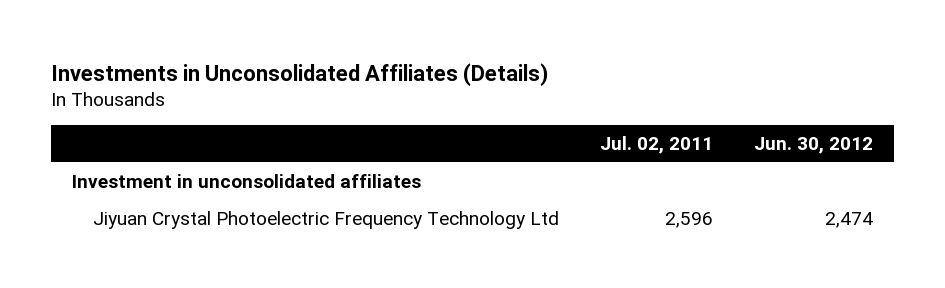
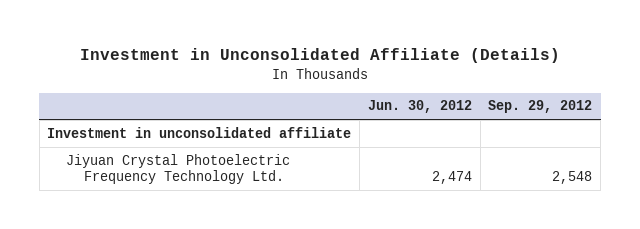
- Investments in Unconsolidated Affiliates (Details)
+ Investment in Unconsolidated Affiliate (Details)
- | Jul. 02, 2011 | Jun. 30, 2012
+ | Jun. 30, 2012 | Sep. 29, 2012
- Investment in unconsolidated affiliates
- Jiyuan Crystal Photoelectric Frequency Technology Ltd | 2,596 | 2,474
+ Investment in unconsolidated affiliate
+ Jiyuan Crystal Photoelectric Frequency Technology Ltd. | 2,474 | 2,548

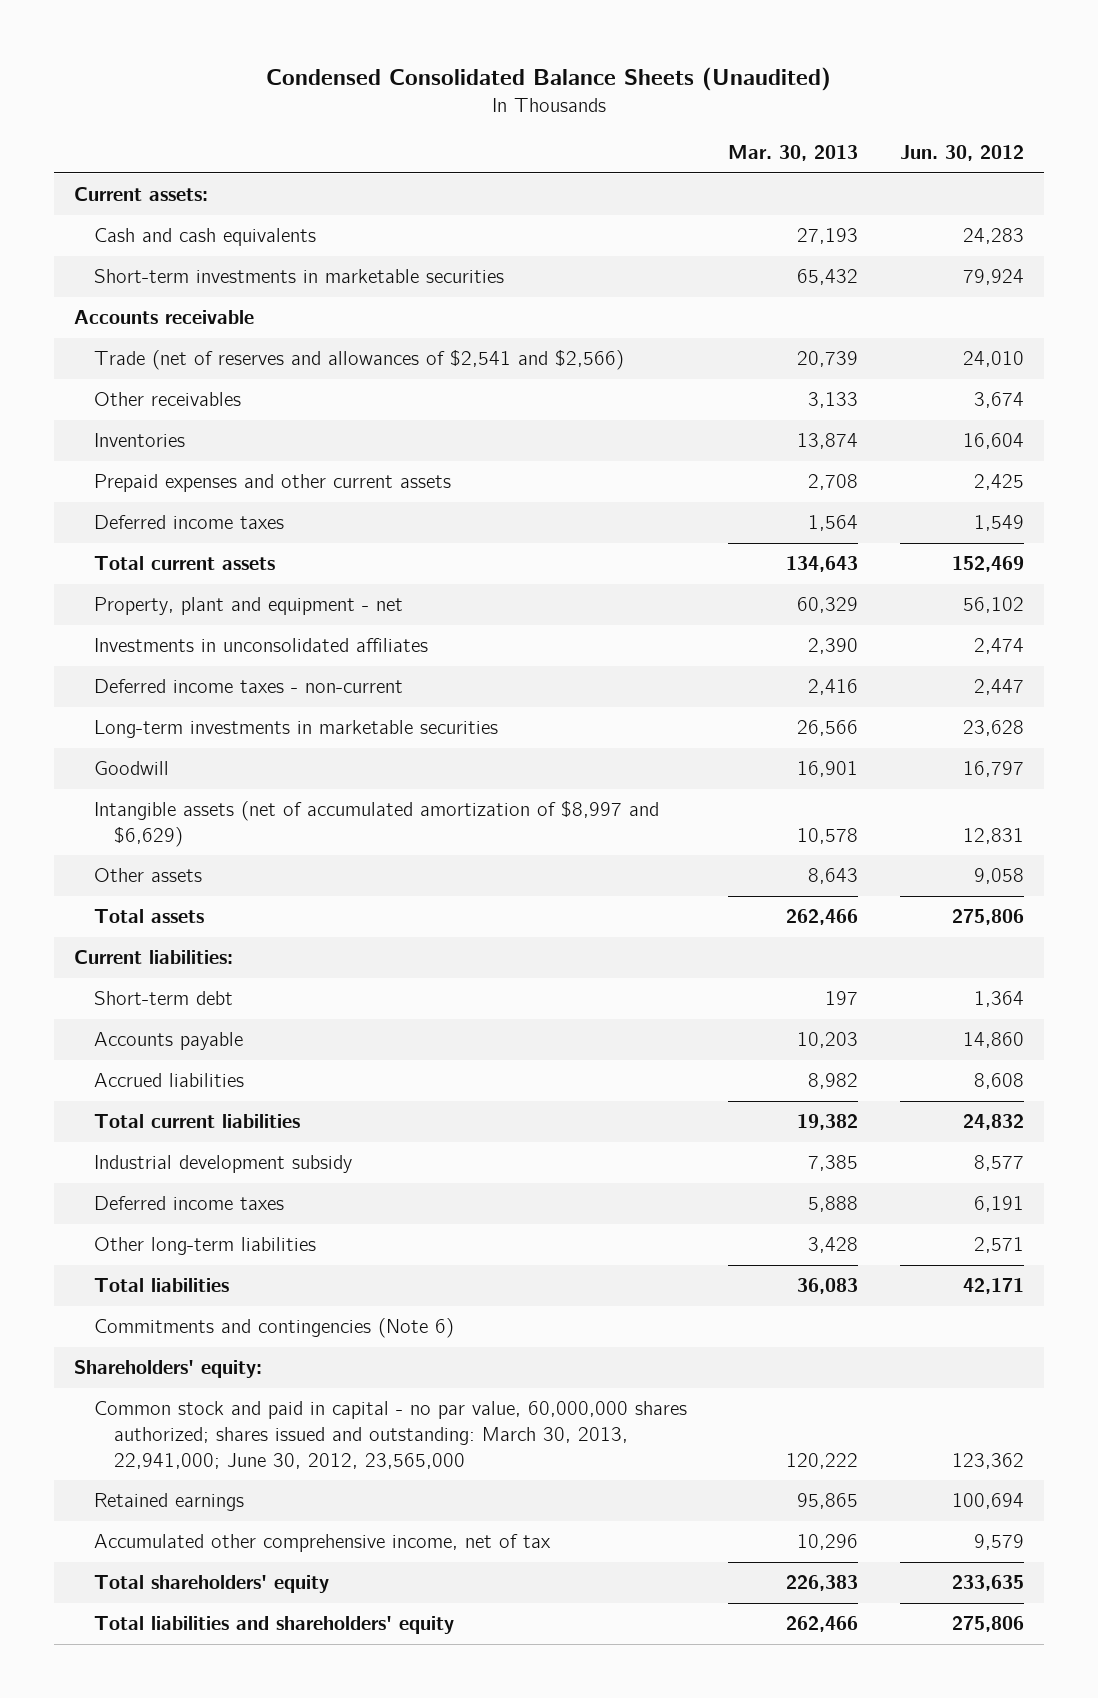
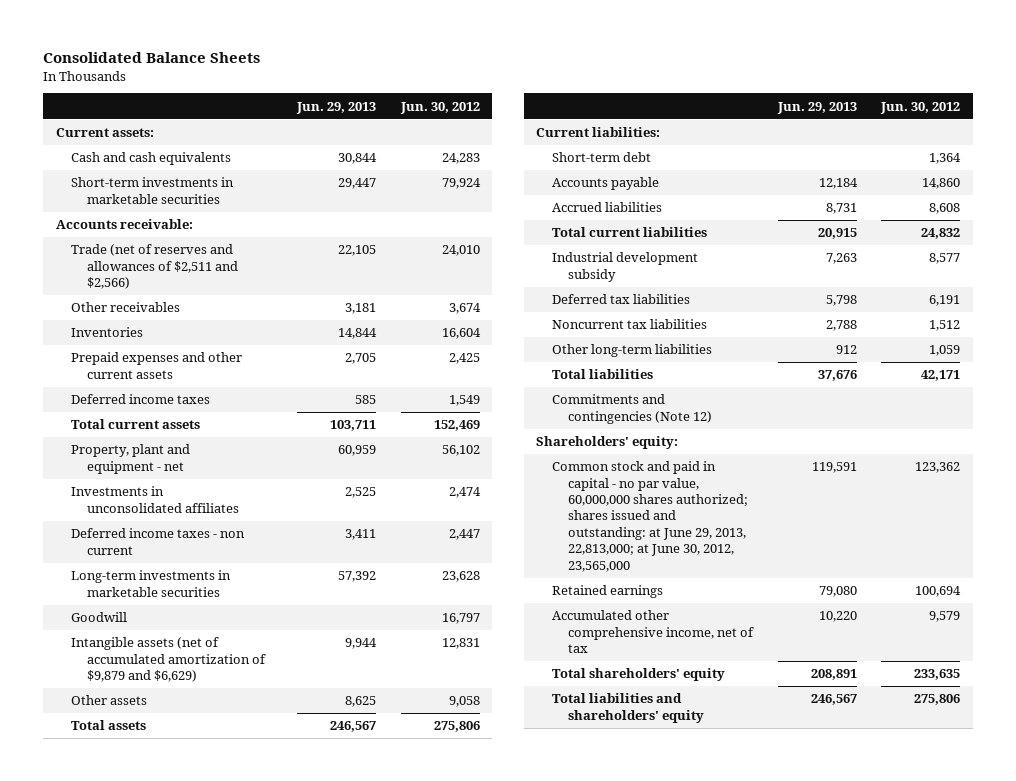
- Condensed Consolidated Balance Sheets (Unaudited)
+ Consolidated Balance Sheets
- | Mar. 30, 2013 | Jun. 30, 2012
+ | Jun. 29, 2013 | Jun. 30, 2012
- Accounts receivable
- Trade (net of reserves and allowances of $2,541 and $2,566) | 20,739 | 24,010
+ Accounts receivable:
+ Trade (net of reserves and allowances of $2,511 and $2,566) | 22,105 | 24,010
- Deferred income taxes - non-current | 2,416 | 2,447
+ Deferred income taxes - non current | 3,411 | 2,447
- Intangible assets (net of accumulated amortization of $8,997 and $6,629) | 10,578 | 12,831
+ Intangible assets (net of accumulated amortization of $9,879 and $6,629) | 9,944 | 12,831
- Deferred income taxes | 5,888 | 6,191
- Other long-term liabilities | 3,428 | 2,571
+ Deferred tax liabilities | 5,798 | 6,191
+ Noncurrent tax liabilities | 2,788 | 1,512
+ Other long-term liabilities | 912 | 1,059
- Commitments and contingencies (Note 6)
+ Commitments and contingencies (Note 12)
- Common stock and paid in capital - no par value, 60,000,000 shares authorized; shares issued and outstanding: March 30, 2013, 22,941,000; June 30, 2012, 23,565,000 | 120,222 | 123,362
+ Common stock and paid in capital - no par value, 60,000,000 shares authorized; shares issued and outstanding: at June 29, 2013, 22,813,000; at June 30, 2012, 23,565,000 | 119,591 | 123,362

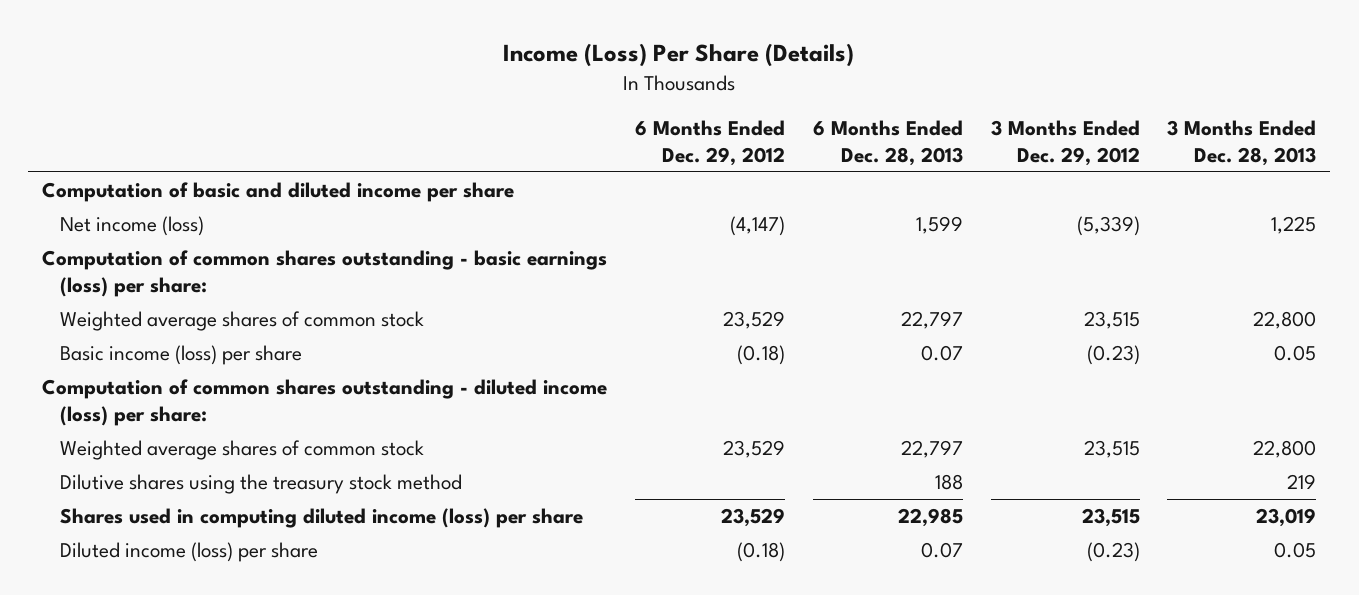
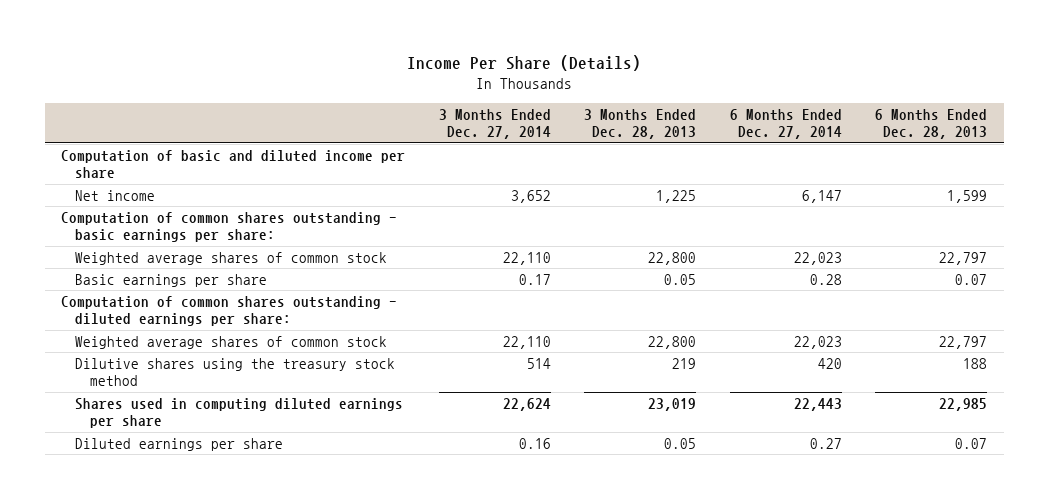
- Income (Loss) Per Share (Details)
+ Income Per Share (Details)
- | 6 Months Ended Dec. 29, 2012 | 6 Months Ended Dec. 28, 2013 | 3 Months Ended Dec. 29, 2012 | 3 Months Ended Dec. 28, 2013
+ | 3 Months Ended Dec. 27, 2014 | 3 Months Ended Dec. 28, 2013 | 6 Months Ended Dec. 27, 2014 | 6 Months Ended Dec. 28, 2013
- Net income (loss) | (4,147) | 1,599 | (5,339) | 1,225
- Computation of common shares outstanding - basic earnings (loss) per share:
+ Net income | 3,652 | 1,225 | 6,147 | 1,599
+ Computation of common shares outstanding - basic earnings per share:
- Basic income (loss) per share | (0.18) | 0.07 | (0.23) | 0.05
- Computation of common shares outstanding - diluted income (loss) per share:
+ Basic earnings per share | 0.17 | 0.05 | 0.28 | 0.07
+ Computation of common shares outstanding - diluted earnings per share:
- Shares used in computing diluted income (loss) per share | 23,529 | 22,985 | 23,515 | 23,019
- Diluted income (loss) per share | (0.18) | 0.07 | (0.23) | 0.05
+ Shares used in computing diluted earnings per share | 22,624 | 23,019 | 22,443 | 22,985
+ Diluted earnings per share | 0.16 | 0.05 | 0.27 | 0.07

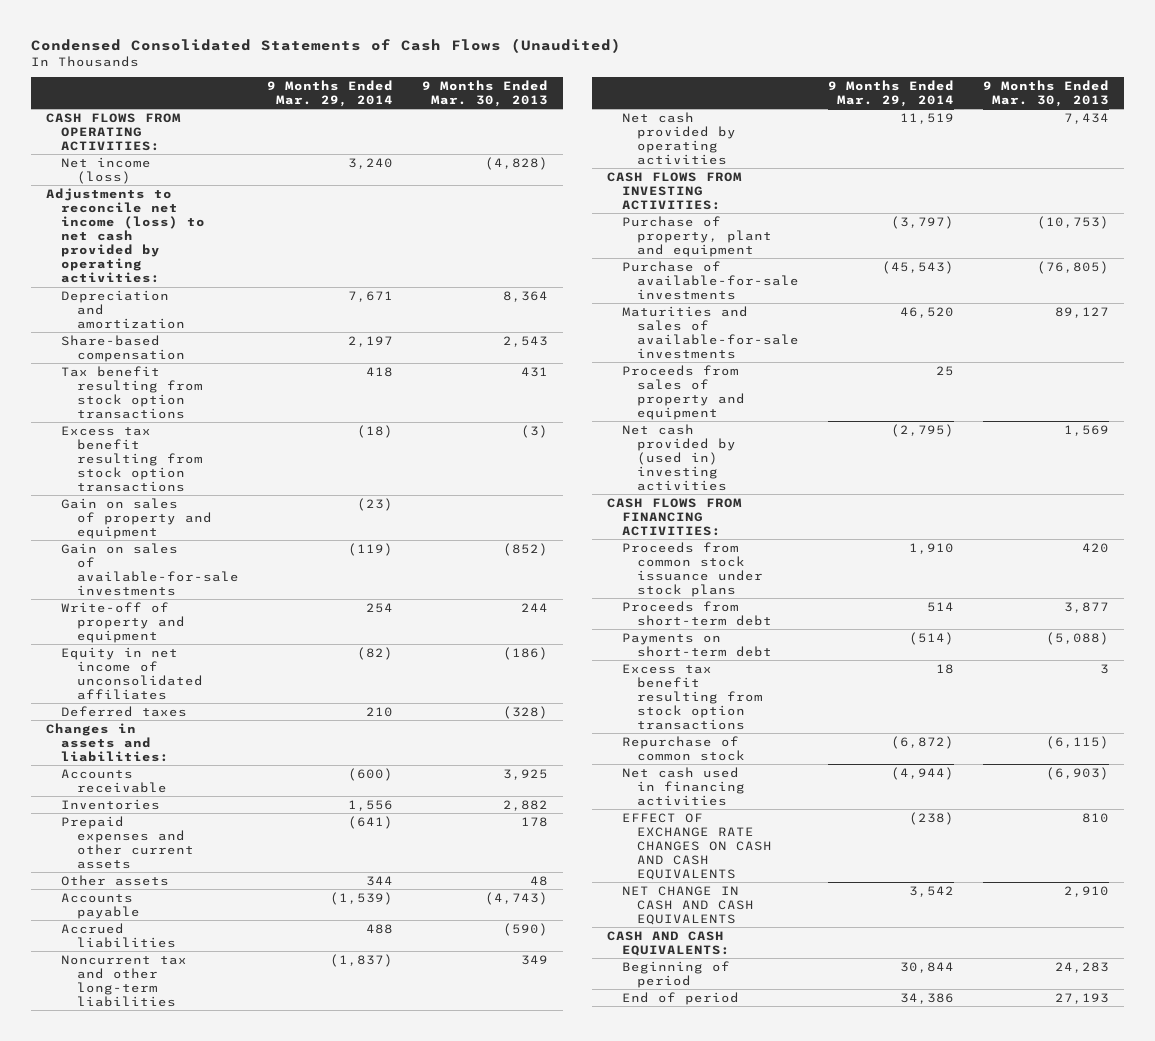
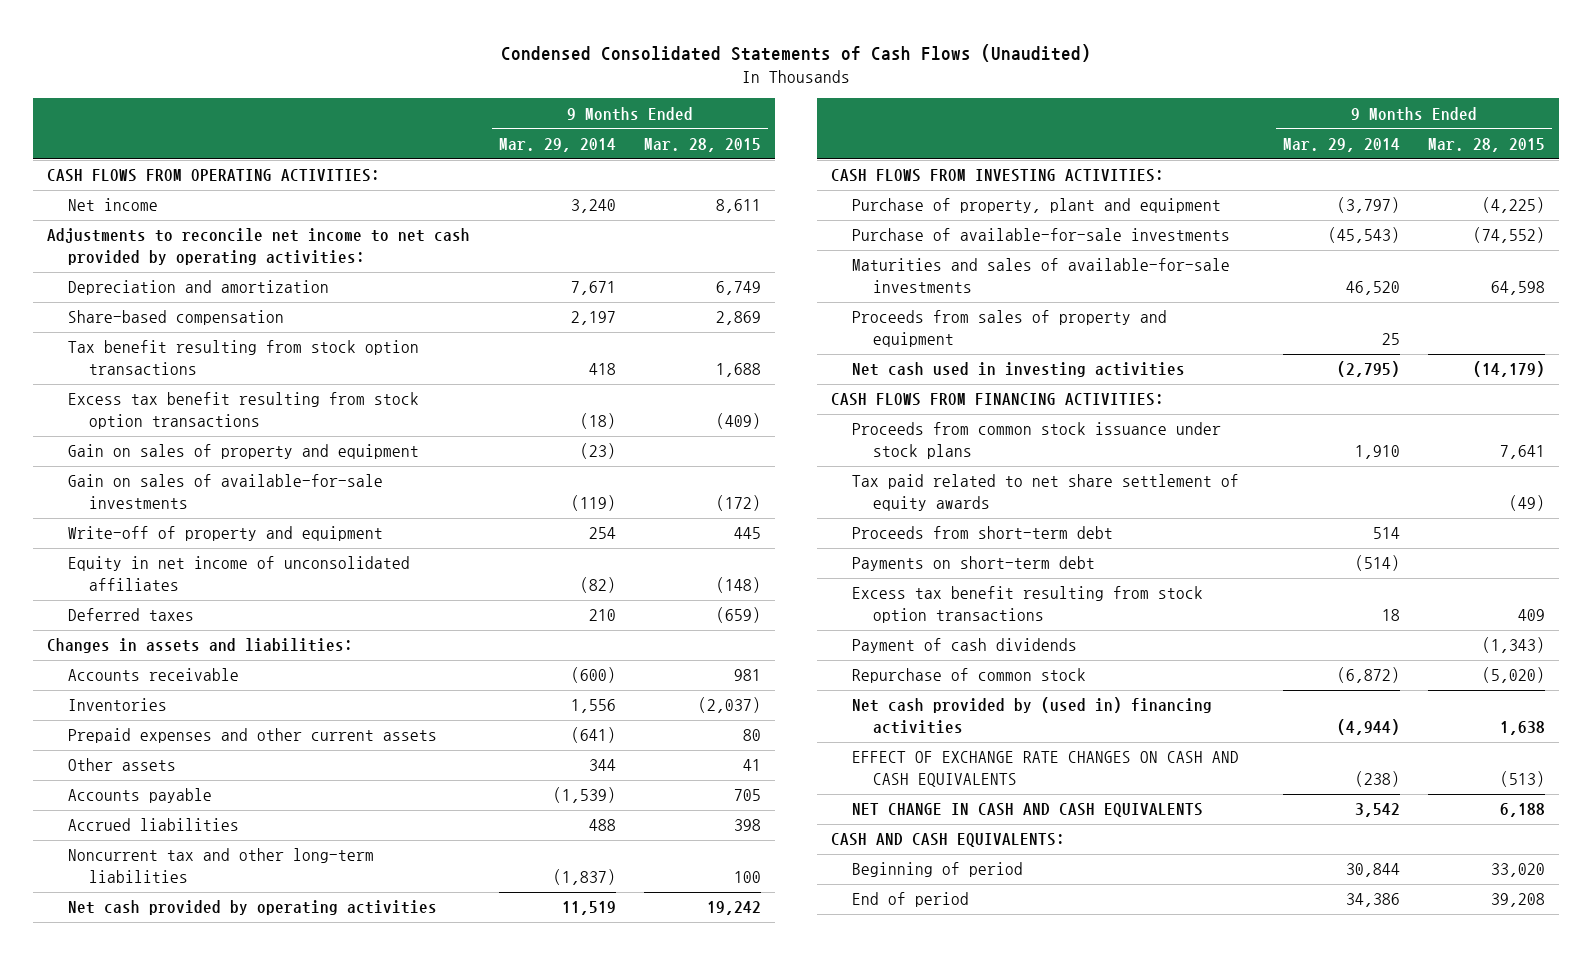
- | 9 Months Ended Mar. 29, 2014 | 9 Months Ended Mar. 30, 2013
+ | 9 Months Ended Mar. 29, 2014 | 9 Months Ended Mar. 28, 2015
- Net income (loss) | 3,240 | (4,828)
- Adjustments to reconcile net income (loss) to net cash provided by operating activities:
+ Net income | 3,240 | 8,611
+ Adjustments to reconcile net income to net cash provided by operating activities:
- Net cash provided by (used in) investing activities | (2,795) | 1,569
+ Net cash used in investing activities | (2,795) | (14,179)
+ Tax paid related to net share settlement of equity awards | | (49)
+ Payment of cash dividends | | (1,343)
- Net cash used in financing activities | (4,944) | (6,903)
+ Net cash provided by (used in) financing activities | (4,944) | 1,638

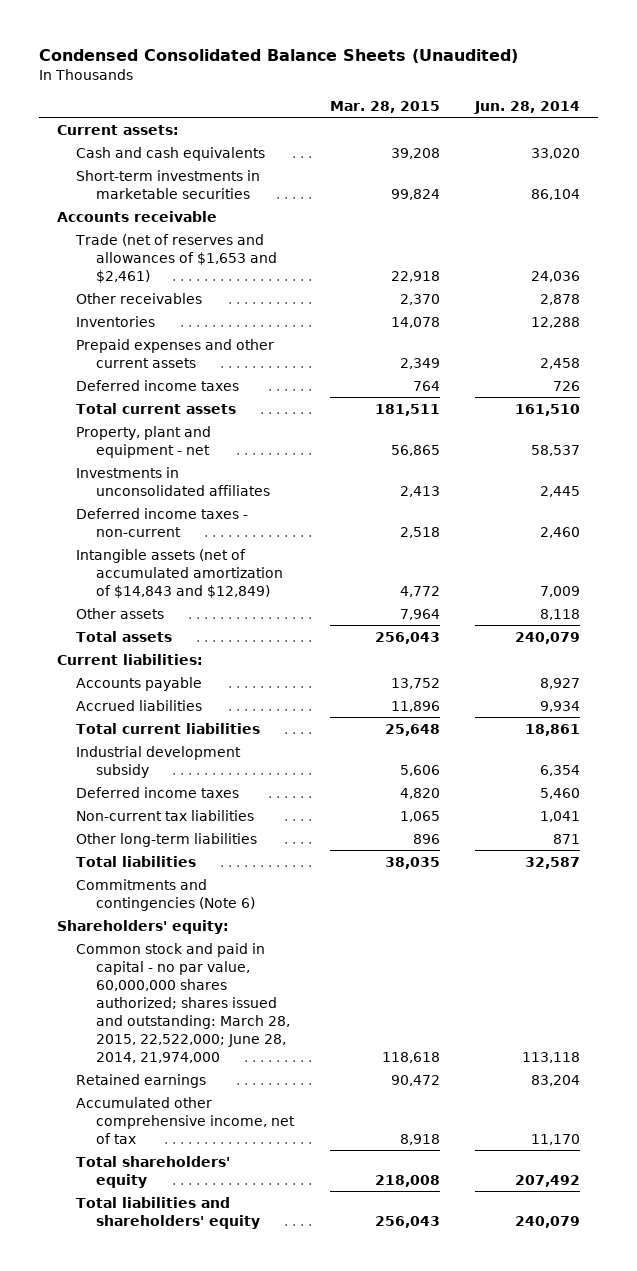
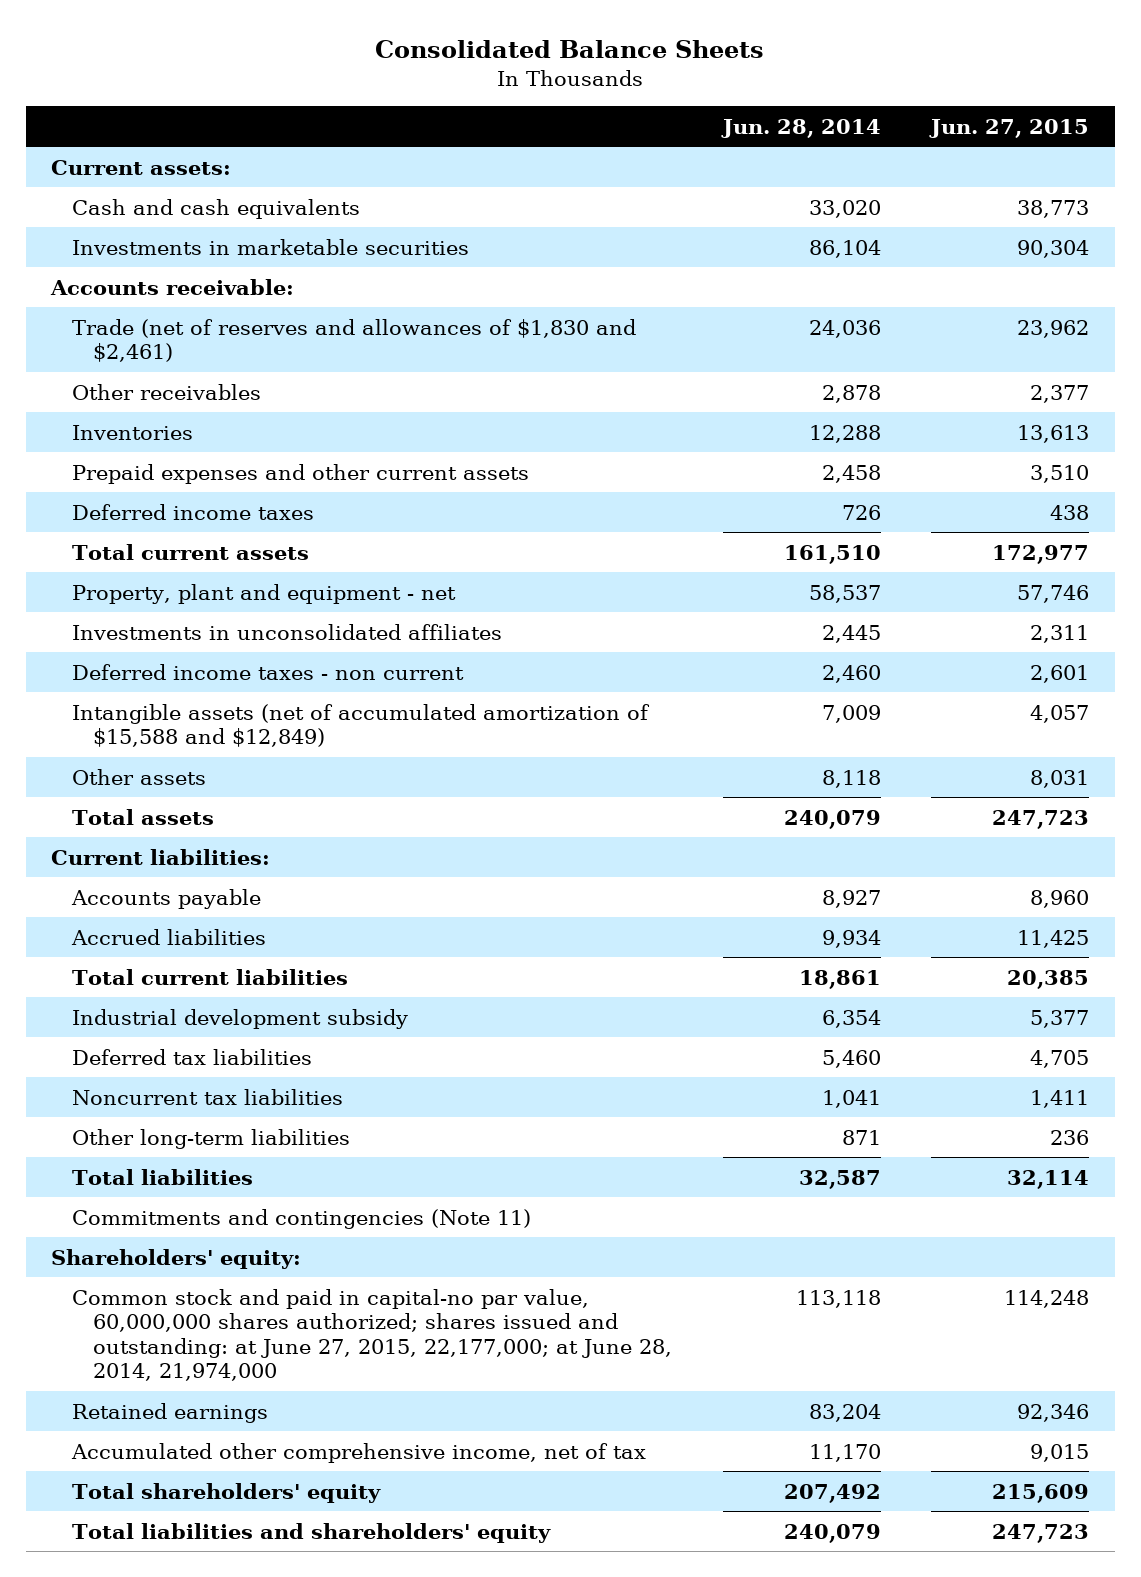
- Condensed Consolidated Balance Sheets (Unaudited)
+ Consolidated Balance Sheets
- | Mar. 28, 2015 | Jun. 28, 2014
+ | Jun. 28, 2014 | Jun. 27, 2015
- Short-term investments in marketable securities | 99,824 | 86,104
- Accounts receivable
- Trade (net of reserves and allowances of $1,653 and $2,461) | 22,918 | 24,036
+ Investments in marketable securities | 86,104 | 90,304
+ Accounts receivable:
+ Trade (net of reserves and allowances of $1,830 and $2,461) | 24,036 | 23,962
- Deferred income taxes - non-current | 2,518 | 2,460
- Intangible assets (net of accumulated amortization of $14,843 and $12,849) | 4,772 | 7,009
+ Deferred income taxes - non current | 2,460 | 2,601
+ Intangible assets (net of accumulated amortization of $15,588 and $12,849) | 7,009 | 4,057
- Deferred income taxes | 4,820 | 5,460
- Non-current tax liabilities | 1,065 | 1,041
+ Deferred tax liabilities | 5,460 | 4,705
+ Noncurrent tax liabilities | 1,041 | 1,411
- Commitments and contingencies (Note 6)
+ Commitments and contingencies (Note 11)
- Common stock and paid in capital - no par value, 60,000,000 shares authorized; shares issued and outstanding: March 28, 2015, 22,522,000; June 28, 2014, 21,974,000 | 118,618 | 113,118
+ Common stock and paid in capital-no par value, 60,000,000 shares authorized; shares issued and outstanding: at June 27, 2015, 22,177,000; at June 28, 2014, 21,974,000 | 113,118 | 114,248

